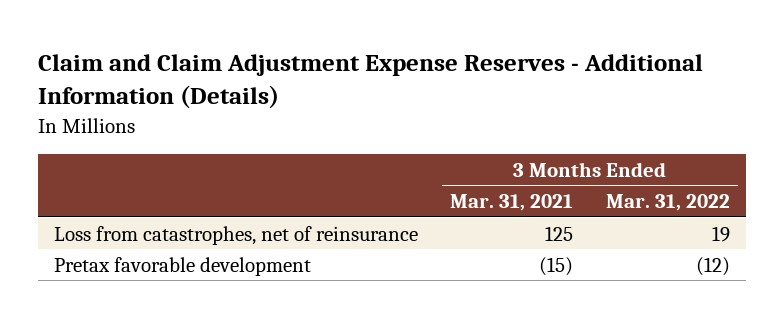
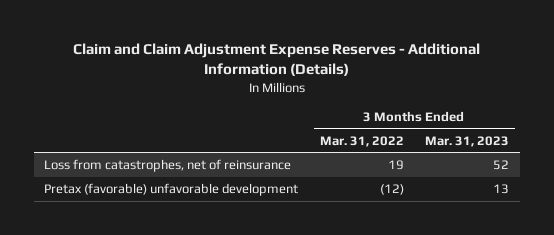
- | 3 Months Ended Mar. 31, 2021 | 3 Months Ended Mar. 31, 2022
+ | 3 Months Ended Mar. 31, 2022 | 3 Months Ended Mar. 31, 2023
- Pretax favorable development | (15) | (12)
+ Pretax (favorable) unfavorable development | (12) | 13

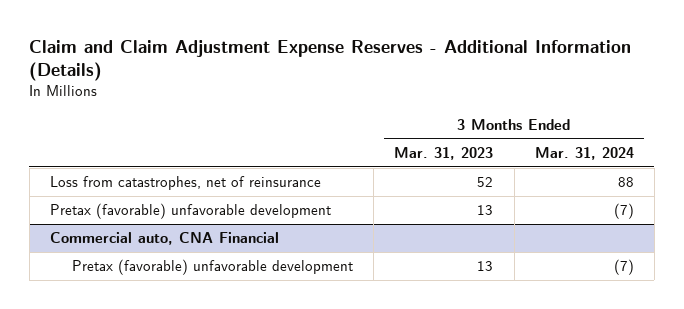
- | 3 Months Ended Mar. 31, 2022 | 3 Months Ended Mar. 31, 2023
+ | 3 Months Ended Mar. 31, 2023 | 3 Months Ended Mar. 31, 2024
+ Commercial auto, CNA Financial
+ Pretax (favorable) unfavorable development | 13 | (7)

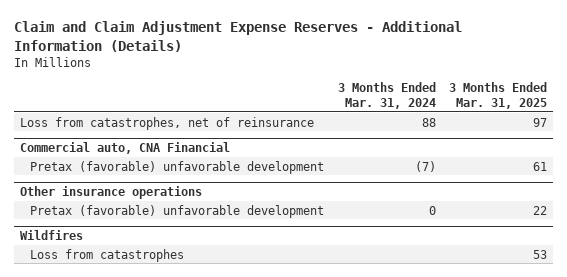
- | 3 Months Ended Mar. 31, 2023 | 3 Months Ended Mar. 31, 2024
+ | 3 Months Ended Mar. 31, 2024 | 3 Months Ended Mar. 31, 2025
- Pretax (favorable) unfavorable development | 13 | (7)
+ Other insurance operations
+ Pretax (favorable) unfavorable development | 0 | 22
+ Wildfires
+ Loss from catastrophes | | 53

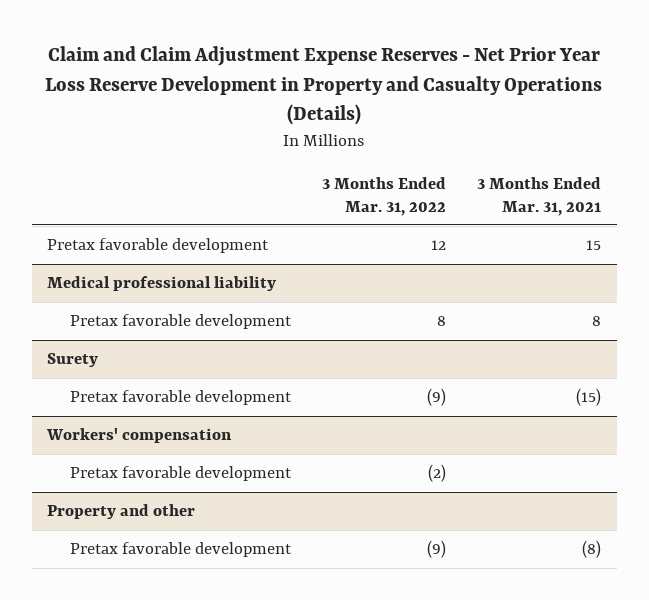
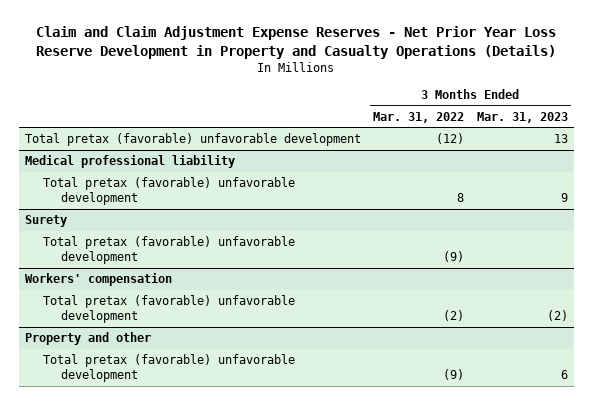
- | 3 Months Ended Mar. 31, 2022 | 3 Months Ended Mar. 31, 2021
+ | 3 Months Ended Mar. 31, 2022 | 3 Months Ended Mar. 31, 2023
- Pretax favorable development | 12 | 15
+ Total pretax (favorable) unfavorable development | (12) | 13
@ Medical professional liability
- Pretax favorable development | 8 | 8
+ Total pretax (favorable) unfavorable development | 8 | 9
@ Surety
- Pretax favorable development | (9) | (15)
+ Total pretax (favorable) unfavorable development | (9) |
@ Workers' compensation
- Pretax favorable development | (2) |
+ Total pretax (favorable) unfavorable development | (2) | (2)
@ Property and other
- Pretax favorable development | (9) | (8)
+ Total pretax (favorable) unfavorable development | (9) | 6

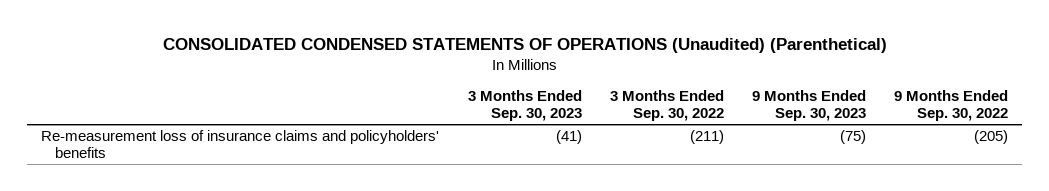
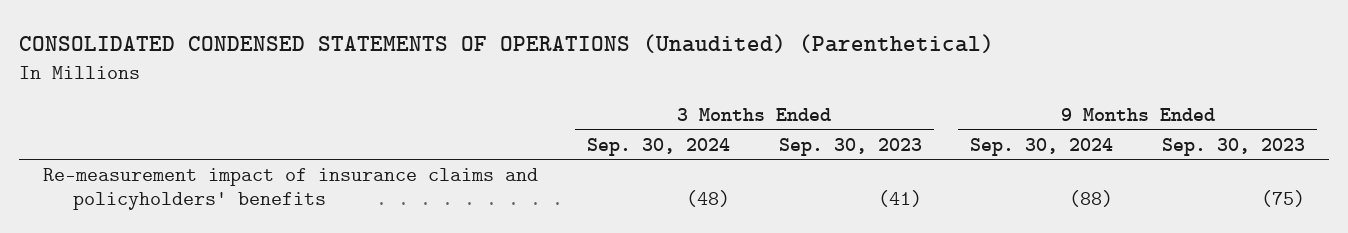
- | 3 Months Ended Sep. 30, 2023 | 3 Months Ended Sep. 30, 2022 | 9 Months Ended Sep. 30, 2023 | 9 Months Ended Sep. 30, 2022
+ | 3 Months Ended Sep. 30, 2024 | 3 Months Ended Sep. 30, 2023 | 9 Months Ended Sep. 30, 2024 | 9 Months Ended Sep. 30, 2023
- Re-measurement loss of insurance claims and policyholders' benefits | (41) | (211) | (75) | (205)
+ Re-measurement impact of insurance claims and policyholders' benefits | (48) | (41) | (88) | (75)

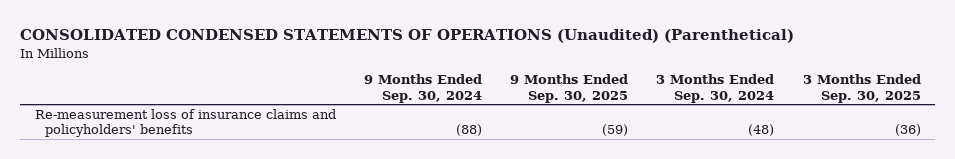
- | 3 Months Ended Sep. 30, 2024 | 3 Months Ended Sep. 30, 2023 | 9 Months Ended Sep. 30, 2024 | 9 Months Ended Sep. 30, 2023
+ | 9 Months Ended Sep. 30, 2024 | 9 Months Ended Sep. 30, 2025 | 3 Months Ended Sep. 30, 2024 | 3 Months Ended Sep. 30, 2025
- Re-measurement impact of insurance claims and policyholders' benefits | (48) | (41) | (88) | (75)
+ Re-measurement loss of insurance claims and policyholders' benefits | (88) | (59) | (48) | (36)

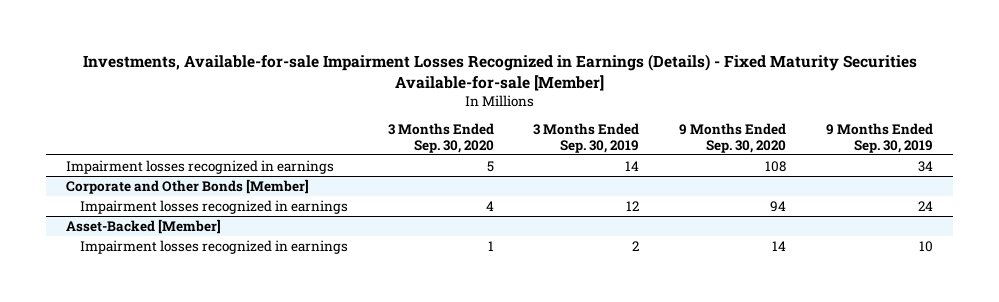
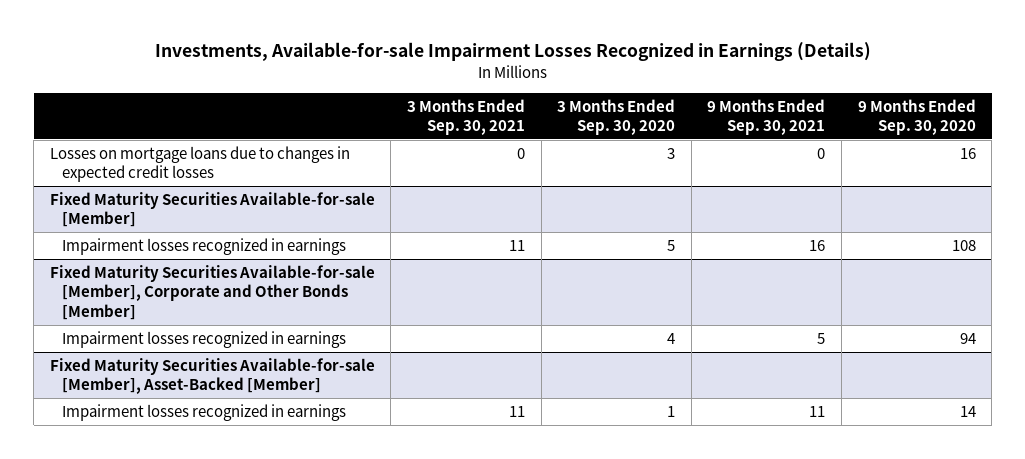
- Investments, Available-for-sale Impairment Losses Recognized in Earnings (Details) - Fixed Maturity Securities Available-for-sale [Member]
+ Investments, Available-for-sale Impairment Losses Recognized in Earnings (Details)
- | 3 Months Ended Sep. 30, 2020 | 3 Months Ended Sep. 30, 2019 | 9 Months Ended Sep. 30, 2020 | 9 Months Ended Sep. 30, 2019
+ | 3 Months Ended Sep. 30, 2021 | 3 Months Ended Sep. 30, 2020 | 9 Months Ended Sep. 30, 2021 | 9 Months Ended Sep. 30, 2020
+ Losses on mortgage loans due to changes in expected credit losses | 0 | 3 | 0 | 16
+ Fixed Maturity Securities Available-for-sale [Member]
- Corporate and Other Bonds [Member]
+ Fixed Maturity Securities Available-for-sale [Member], Corporate and Other Bonds [Member]
- Asset-Backed [Member]
+ Fixed Maturity Securities Available-for-sale [Member], Asset-Backed [Member]

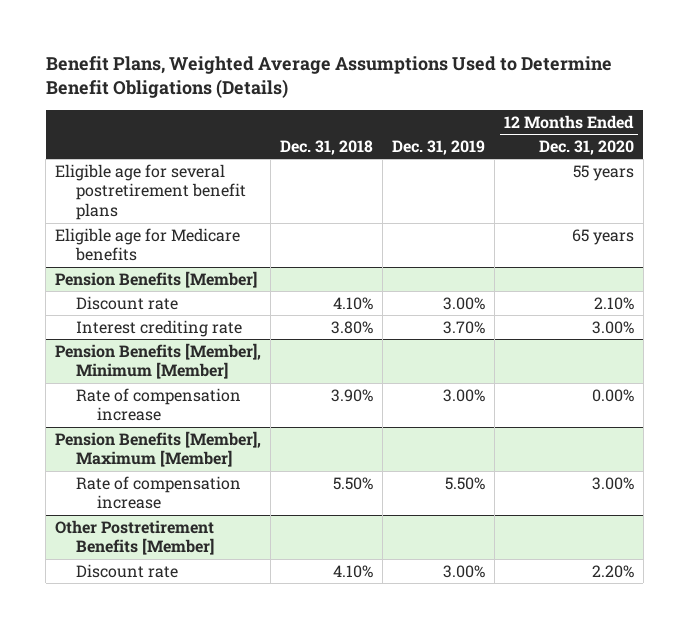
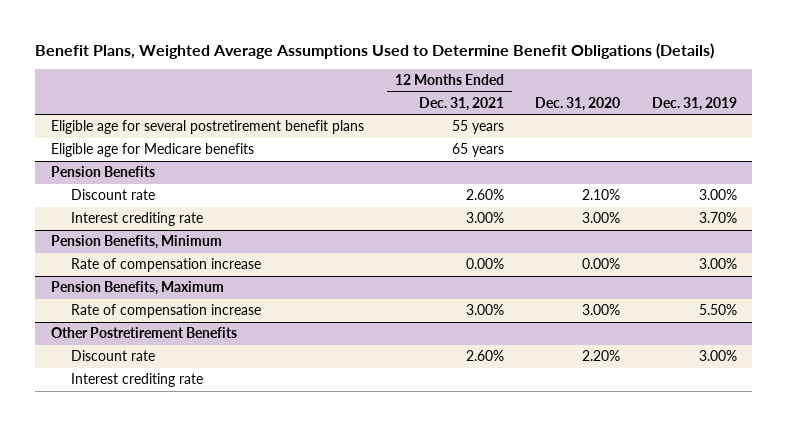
- | Dec. 31, 2018 | Dec. 31, 2019 | 12 Months Ended Dec. 31, 2020
+ | 12 Months Ended Dec. 31, 2021 | Dec. 31, 2020 | Dec. 31, 2019
- Pension Benefits [Member]
+ Pension Benefits
- Pension Benefits [Member], Minimum [Member]
+ Pension Benefits, Minimum
- Pension Benefits [Member], Maximum [Member]
+ Pension Benefits, Maximum
- Other Postretirement Benefits [Member]
+ Other Postretirement Benefits
+ Interest crediting rate

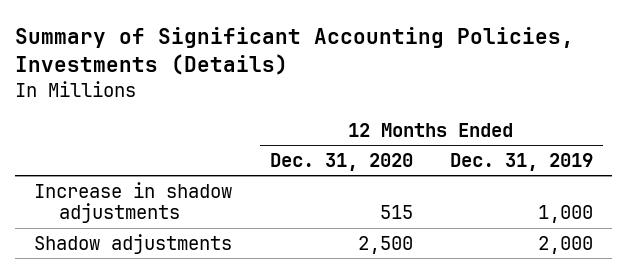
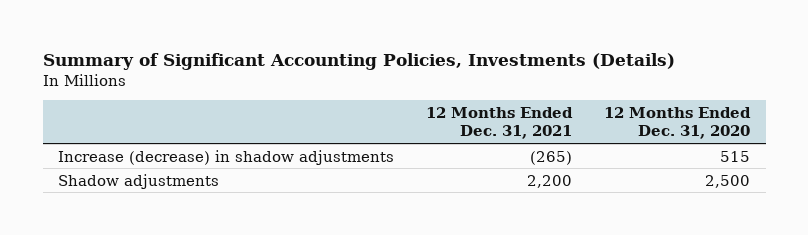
- | 12 Months Ended Dec. 31, 2020 | 12 Months Ended Dec. 31, 2019
+ | 12 Months Ended Dec. 31, 2021 | 12 Months Ended Dec. 31, 2020
- Increase in shadow adjustments | 515 | 1,000
+ Increase (decrease) in shadow adjustments | (265) | 515

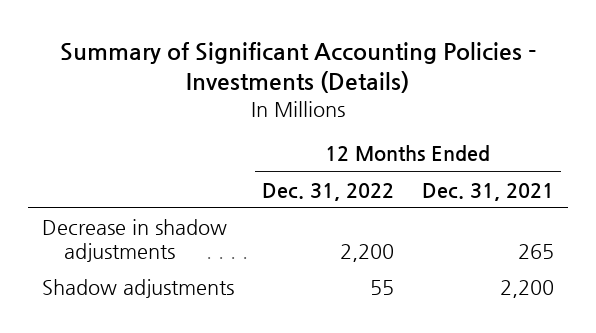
- Summary of Significant Accounting Policies, Investments (Details)
+ Summary of Significant Accounting Policies - Investments (Details)
- | 12 Months Ended Dec. 31, 2021 | 12 Months Ended Dec. 31, 2020
+ | 12 Months Ended Dec. 31, 2022 | 12 Months Ended Dec. 31, 2021
- Increase (decrease) in shadow adjustments | (265) | 515
+ Decrease in shadow adjustments | 2,200 | 265

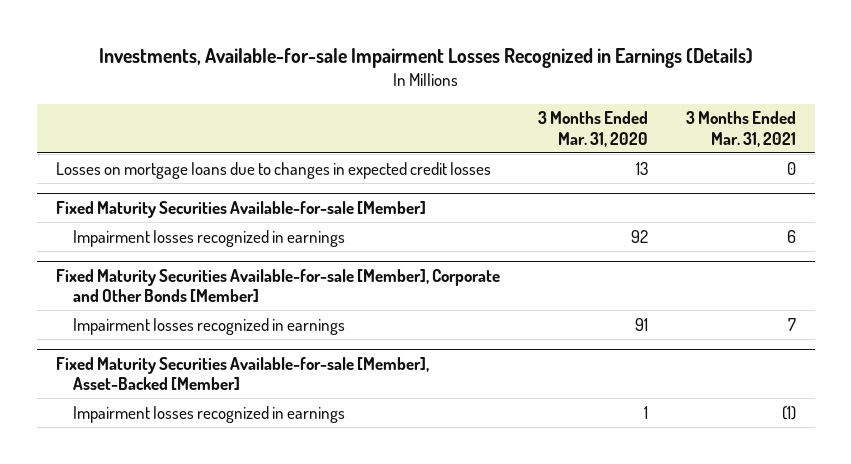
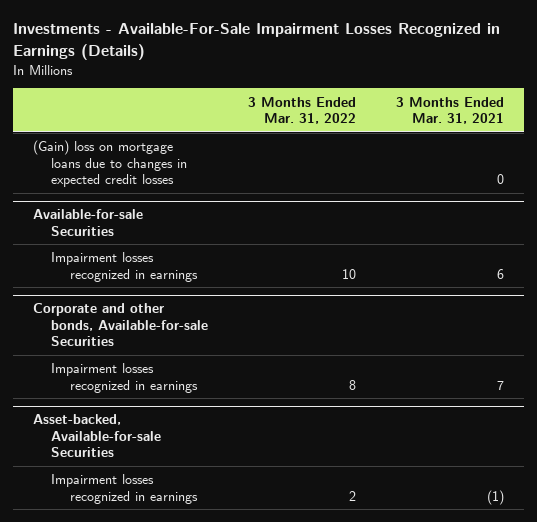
- Investments, Available-for-sale Impairment Losses Recognized in Earnings (Details)
+ Investments - Available-For-Sale Impairment Losses Recognized in Earnings (Details)
- | 3 Months Ended Mar. 31, 2020 | 3 Months Ended Mar. 31, 2021
+ | 3 Months Ended Mar. 31, 2022 | 3 Months Ended Mar. 31, 2021
- Losses on mortgage loans due to changes in expected credit losses | 13 | 0
- Fixed Maturity Securities Available-for-sale [Member]
+ (Gain) loss on mortgage loans due to changes in expected credit losses | | 0
+ Available-for-sale Securities
- Fixed Maturity Securities Available-for-sale [Member], Corporate and Other Bonds [Member]
+ Corporate and other bonds, Available-for-sale Securities
- Fixed Maturity Securities Available-for-sale [Member], Asset-Backed [Member]
+ Asset-backed, Available-for-sale Securities

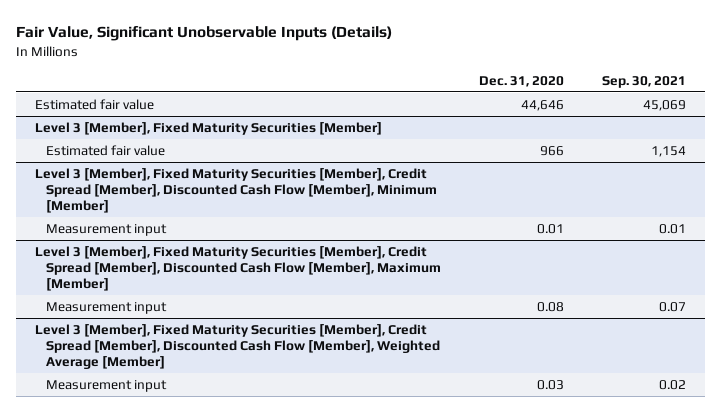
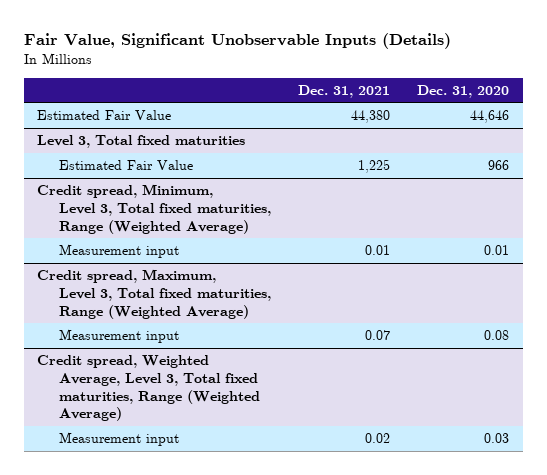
- | Dec. 31, 2020 | Sep. 30, 2021
+ | Dec. 31, 2021 | Dec. 31, 2020
- Estimated fair value | 44,646 | 45,069
- Level 3 [Member], Fixed Maturity Securities [Member]
- Estimated fair value | 966 | 1,154
- Level 3 [Member], Fixed Maturity Securities [Member], Credit Spread [Member], Discounted Cash Flow [Member], Minimum [Member]
+ Estimated Fair Value | 44,380 | 44,646
+ Level 3, Total fixed maturities
+ Estimated Fair Value | 1,225 | 966
+ Credit spread, Minimum, Level 3, Total fixed maturities, Range (Weighted Average)
- Level 3 [Member], Fixed Maturity Securities [Member], Credit Spread [Member], Discounted Cash Flow [Member], Maximum [Member]
+ Credit spread, Maximum, Level 3, Total fixed maturities, Range (Weighted Average)
- Level 3 [Member], Fixed Maturity Securities [Member], Credit Spread [Member], Discounted Cash Flow [Member], Weighted Average [Member]
+ Credit spread, Weighted Average, Level 3, Total fixed maturities, Range (Weighted Average)

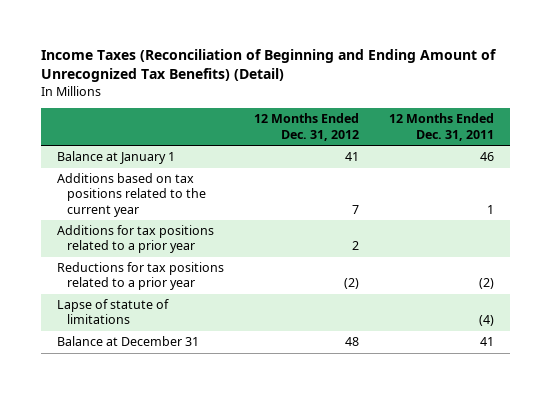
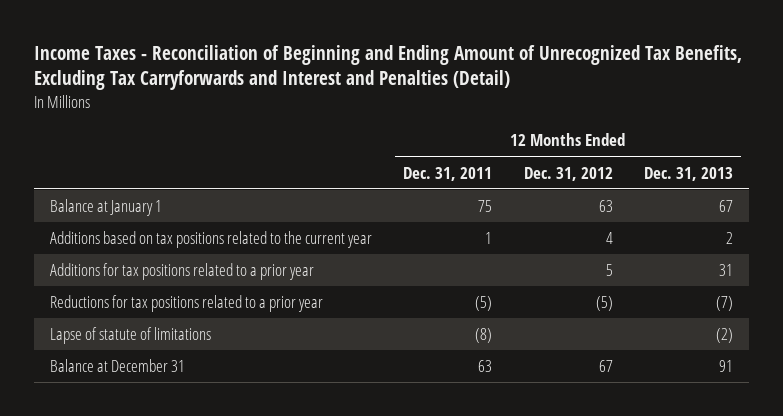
- Income Taxes (Reconciliation of Beginning and Ending Amount of Unrecognized Tax Benefits) (Detail)
+ Income Taxes - Reconciliation of Beginning and Ending Amount of Unrecognized Tax Benefits, Excluding Tax Carryforwards and Interest and Penalties (Detail)
- | 12 Months Ended Dec. 31, 2012 | 12 Months Ended Dec. 31, 2011
+ | 12 Months Ended Dec. 31, 2011 | 12 Months Ended Dec. 31, 2012 | 12 Months Ended Dec. 31, 2013
- Balance at January 1 | 41 | 46
- Additions based on tax positions related to the current year | 7 | 1
- Additions for tax positions related to a prior year | 2 |
- Reductions for tax positions related to a prior year | (2) | (2)
- Lapse of statute of limitations | | (4)
- Balance at December 31 | 48 | 41
+ Balance at January 1 | 75 | 63 | 67
+ Additions based on tax positions related to the current year | 1 | 4 | 2
+ Additions for tax positions related to a prior year | | 5 | 31
+ Reductions for tax positions related to a prior year | (5) | (5) | (7)
+ Lapse of statute of limitations | (8) | | (2)
+ Balance at December 31 | 63 | 67 | 91

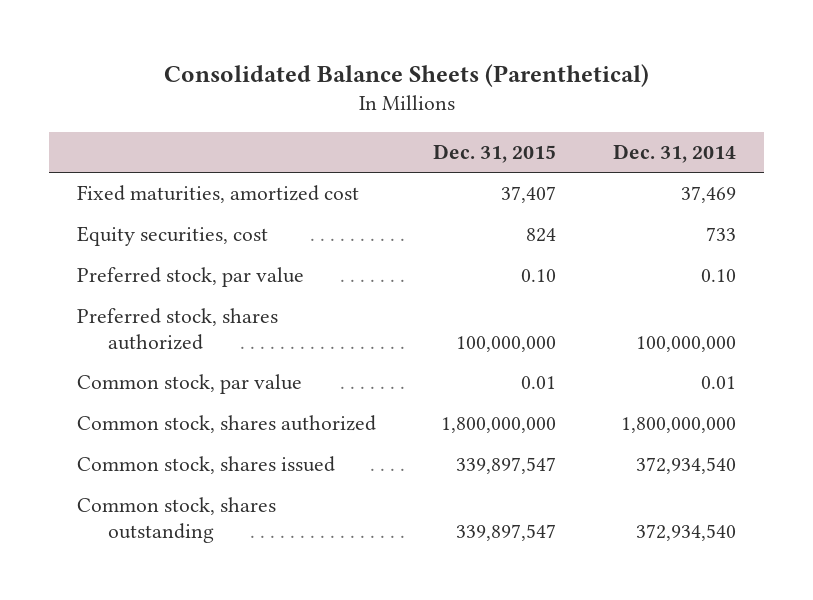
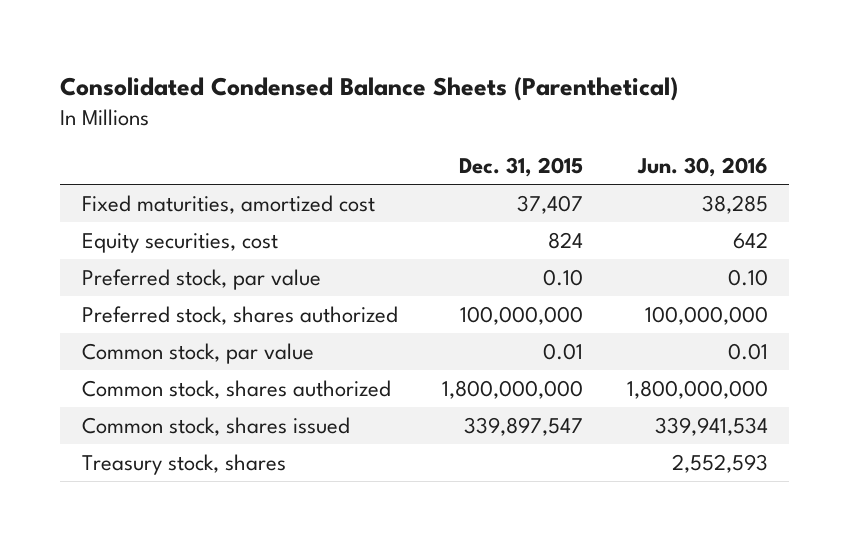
- Consolidated Balance Sheets (Parenthetical)
+ Consolidated Condensed Balance Sheets (Parenthetical)
- | Dec. 31, 2015 | Dec. 31, 2014
+ | Dec. 31, 2015 | Jun. 30, 2016
- Common stock, shares outstanding | 339,897,547 | 372,934,540
+ Treasury stock, shares | | 2,552,593

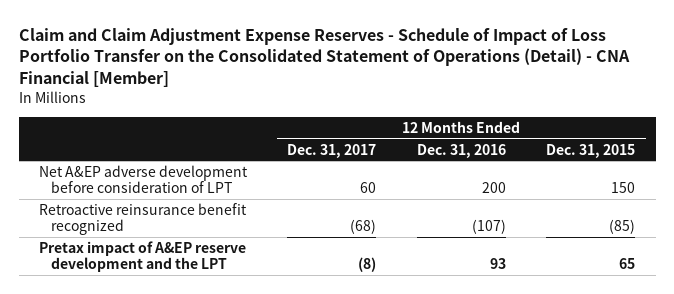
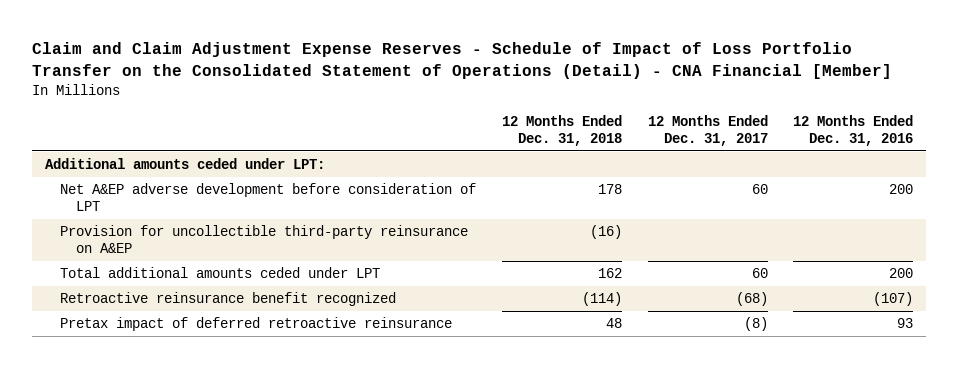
- | 12 Months Ended Dec. 31, 2017 | 12 Months Ended Dec. 31, 2016 | 12 Months Ended Dec. 31, 2015
+ | 12 Months Ended Dec. 31, 2018 | 12 Months Ended Dec. 31, 2017 | 12 Months Ended Dec. 31, 2016
+ Additional amounts ceded under LPT:
+ Provision for uncollectible third-party reinsurance on A&EP | (16) | |
+ Total additional amounts ceded under LPT | 162 | 60 | 200
- Pretax impact of A&EP reserve development and the LPT | (8) | 93 | 65
+ Pretax impact of deferred retroactive reinsurance | 48 | (8) | 93

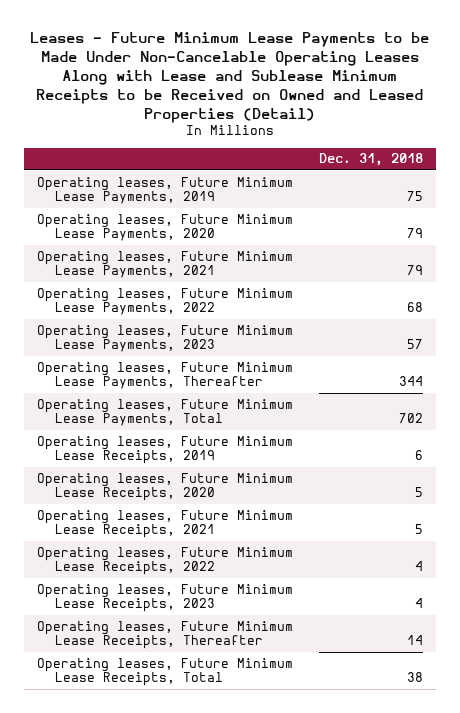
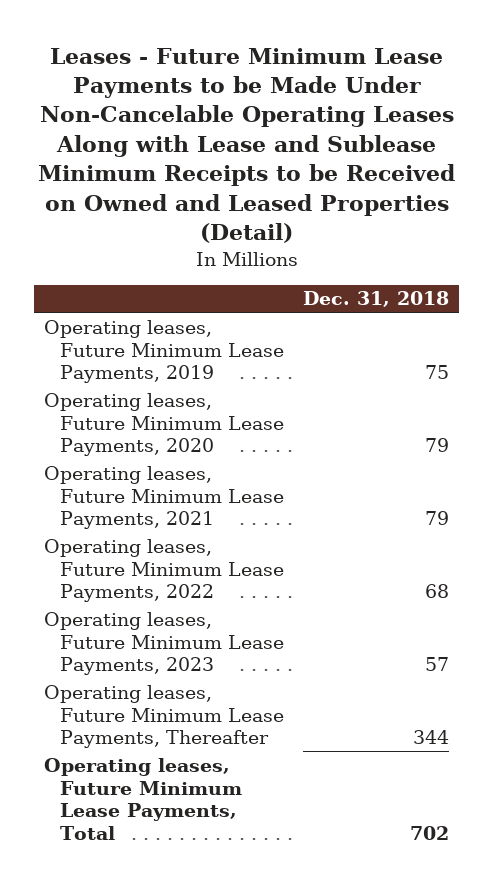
- Operating leases, Future Minimum Lease Receipts, 2019 | 6
- Operating leases, Future Minimum Lease Receipts, 2020 | 5
- Operating leases, Future Minimum Lease Receipts, 2021 | 5
- Operating leases, Future Minimum Lease Receipts, 2022 | 4
- Operating leases, Future Minimum Lease Receipts, 2023 | 4
- Operating leases, Future Minimum Lease Receipts, Thereafter | 14
- Operating leases, Future Minimum Lease Receipts, Total | 38

